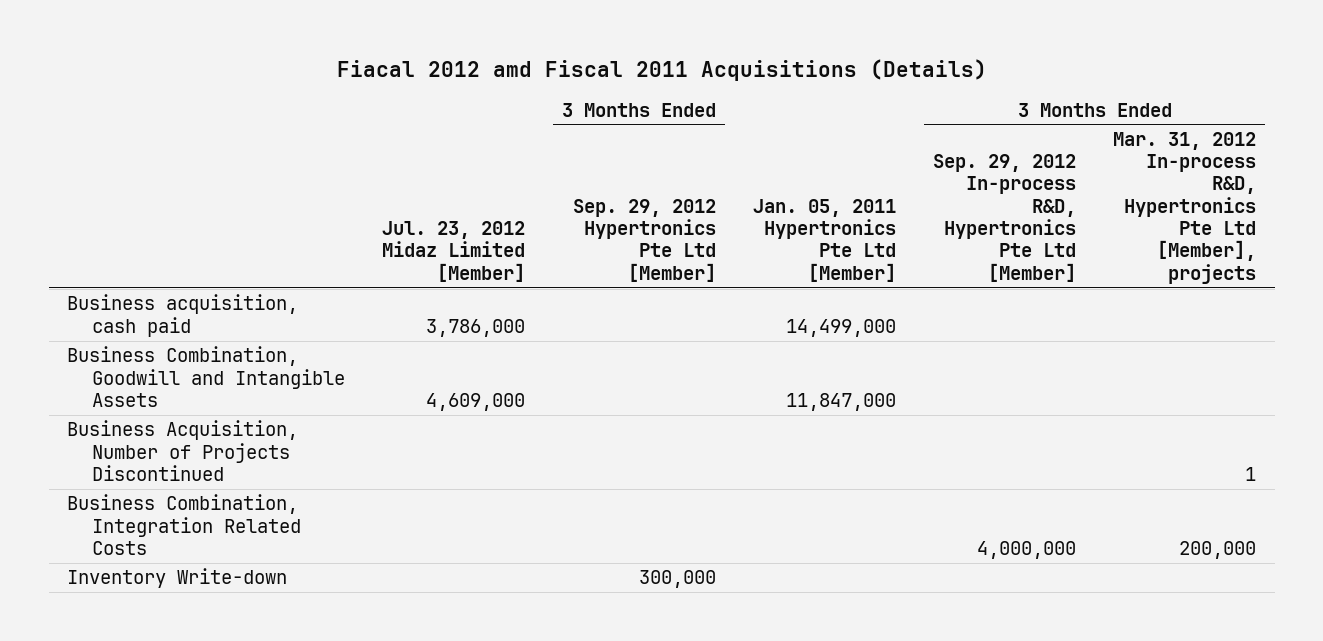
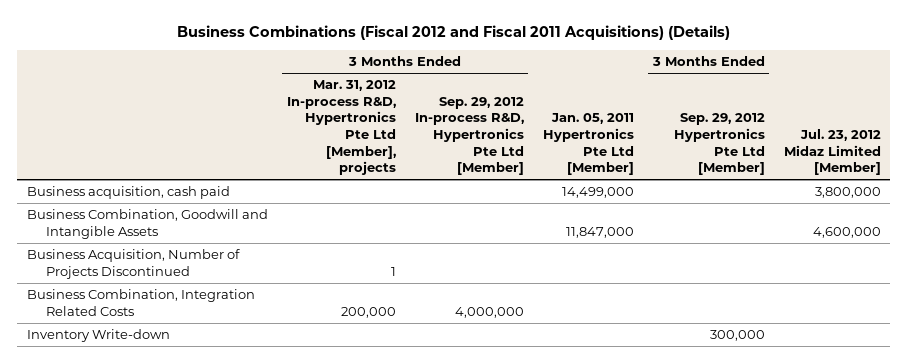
- Fiacal 2012 amd Fiscal 2011 Acquisitions (Details)
+ Business Combinations (Fiscal 2012 and Fiscal 2011 Acquisitions) (Details)
- | Jul. 23, 2012 Midaz Limited [Member] | 3 Months Ended Sep. 29, 2012 Hypertronics Pte Ltd [Member] | Jan. 05, 2011 Hypertronics Pte Ltd [Member] | 3 Months Ended Sep. 29, 2012 In-process R&D, Hypertronics Pte Ltd [Member] | 3 Months Ended Mar. 31, 2012 In-process R&D, Hypertronics Pte Ltd [Member], projects
+ | 3 Months Ended Mar. 31, 2012 In-process R&D, Hypertronics Pte Ltd [Member], projects | 3 Months Ended Sep. 29, 2012 In-process R&D, Hypertronics Pte Ltd [Member] | Jan. 05, 2011 Hypertronics Pte Ltd [Member] | 3 Months Ended Sep. 29, 2012 Hypertronics Pte Ltd [Member] | Jul. 23, 2012 Midaz Limited [Member]
- Business acquisition, cash paid | 3,786,000 | | 14,499,000 | |
- Business Combination, Goodwill and Intangible Assets | 4,609,000 | | 11,847,000 | |
+ Business acquisition, cash paid | | | 14,499,000 | | 3,800,000
+ Business Combination, Goodwill and Intangible Assets | | | 11,847,000 | | 4,600,000

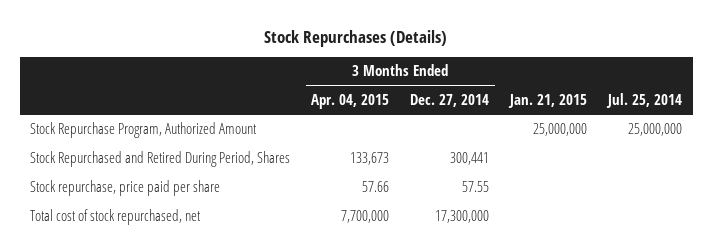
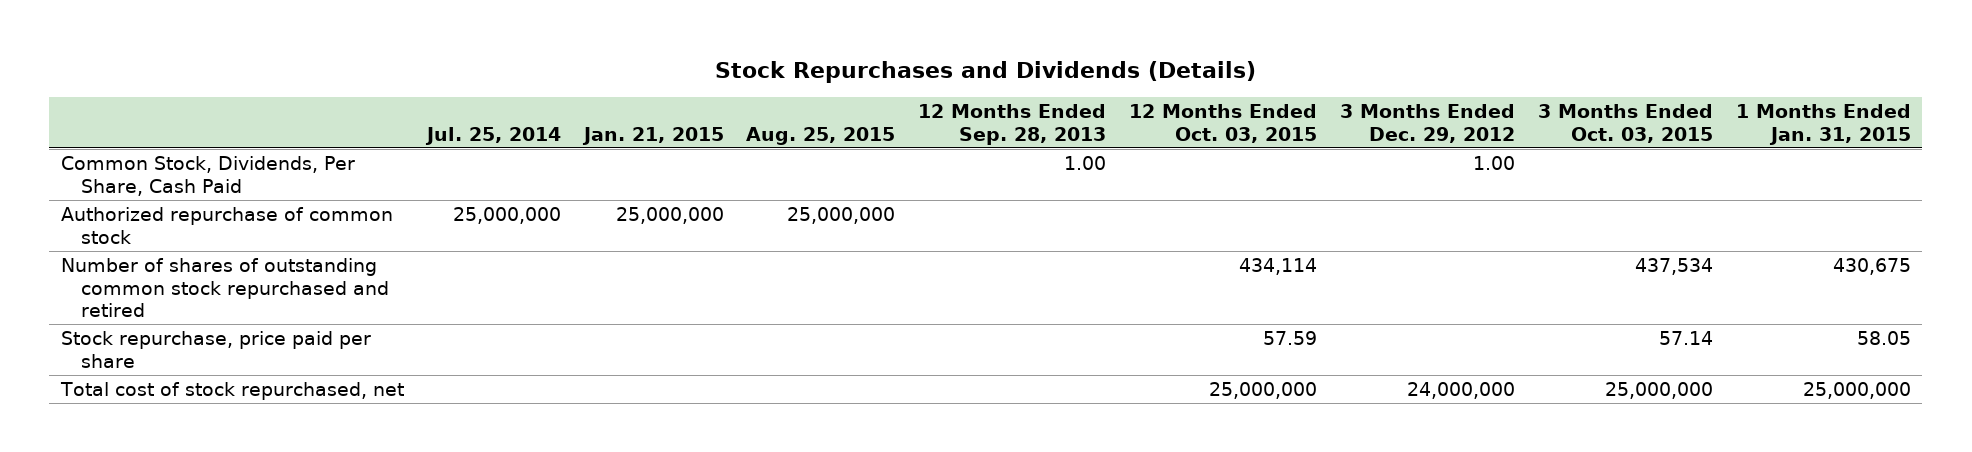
- Stock Repurchases (Details)
+ Stock Repurchases and Dividends (Details)
- | 3 Months Ended Apr. 04, 2015 | 3 Months Ended Dec. 27, 2014 | Jan. 21, 2015 | Jul. 25, 2014
+ | Jul. 25, 2014 | Jan. 21, 2015 | Aug. 25, 2015 | 12 Months Ended Sep. 28, 2013 | 12 Months Ended Oct. 03, 2015 | 3 Months Ended Dec. 29, 2012 | 3 Months Ended Oct. 03, 2015 | 1 Months Ended Jan. 31, 2015
- Stock Repurchase Program, Authorized Amount | | | 25,000,000 | 25,000,000
- Stock Repurchased and Retired During Period, Shares | 133,673 | 300,441 | |
+ Common Stock, Dividends, Per Share, Cash Paid | | | | 1.00 | | 1.00 | |
+ Authorized repurchase of common stock | 25,000,000 | 25,000,000 | 25,000,000 | | | | |
+ Number of shares of outstanding common stock repurchased and retired | | | | | 434,114 | | 437,534 | 430,675

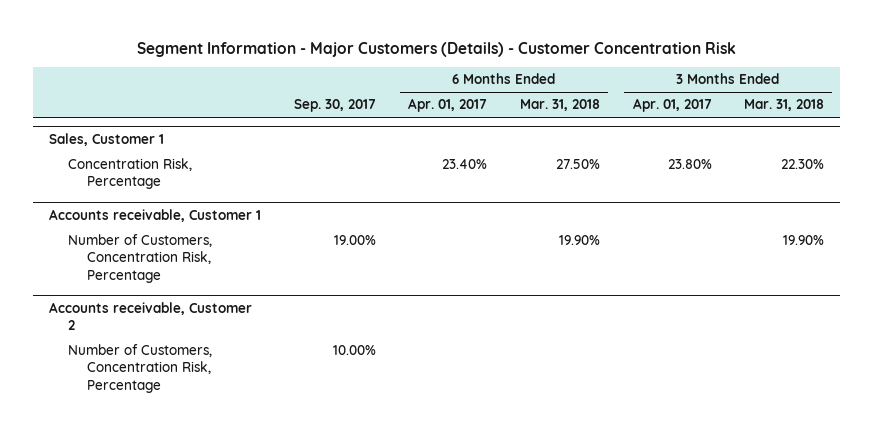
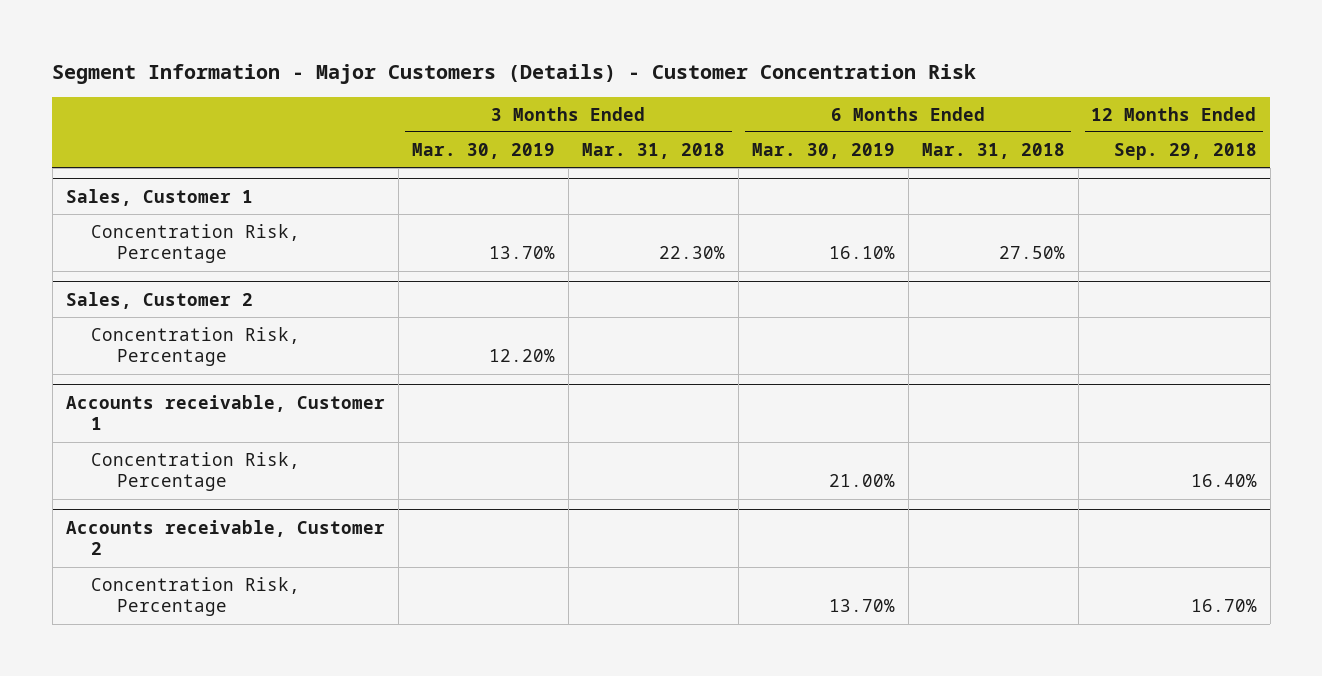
- | Sep. 30, 2017 | 6 Months Ended Apr. 01, 2017 | 6 Months Ended Mar. 31, 2018 | 3 Months Ended Apr. 01, 2017 | 3 Months Ended Mar. 31, 2018
+ | 3 Months Ended Mar. 30, 2019 | 3 Months Ended Mar. 31, 2018 | 6 Months Ended Mar. 30, 2019 | 6 Months Ended Mar. 31, 2018 | 12 Months Ended Sep. 29, 2018
+ Sales, Customer 2
+ Concentration Risk, Percentage | 12.20% | | | |
@ Accounts receivable, Customer 1
- Number of Customers, Concentration Risk, Percentage | 19.00% | | 19.90% | | 19.90%
+ Concentration Risk, Percentage | | | 21.00% | | 16.40%
@ Accounts receivable, Customer 2
- Number of Customers, Concentration Risk, Percentage | 10.00% | | | |
+ Concentration Risk, Percentage | | | 13.70% | | 16.70%

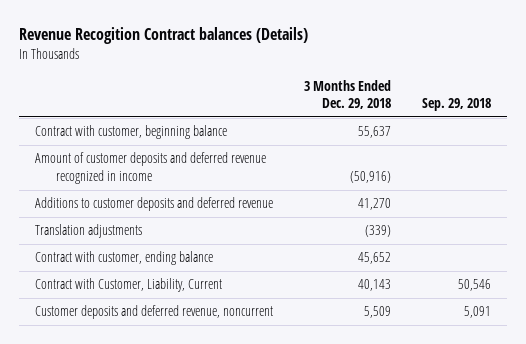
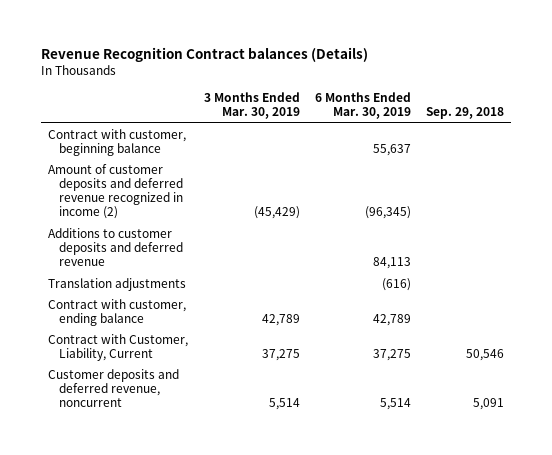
- Revenue Recogition Contract balances (Details)
+ Revenue Recognition Contract balances (Details)
- | 3 Months Ended Dec. 29, 2018 | Sep. 29, 2018
+ | 3 Months Ended Mar. 30, 2019 | 6 Months Ended Mar. 30, 2019 | Sep. 29, 2018
- Amount of customer deposits and deferred revenue recognized in income | (50,916) |
+ Amount of customer deposits and deferred revenue recognized in income (2) | (45,429) | (96,345) |

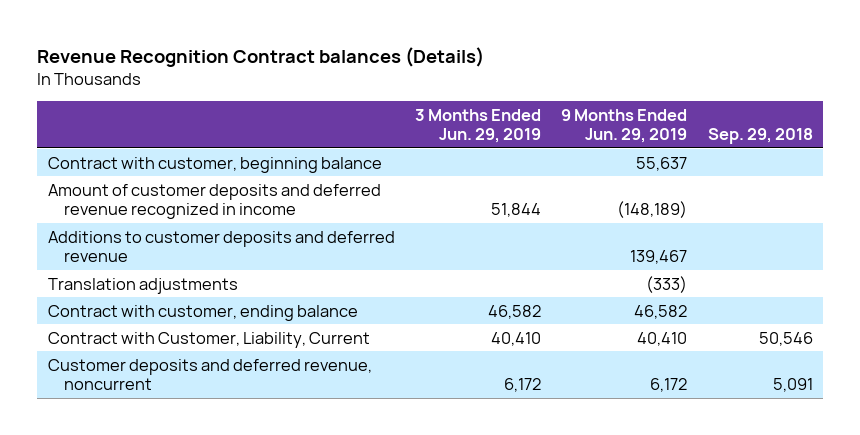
- | 3 Months Ended Mar. 30, 2019 | 6 Months Ended Mar. 30, 2019 | Sep. 29, 2018
+ | 3 Months Ended Jun. 29, 2019 | 9 Months Ended Jun. 29, 2019 | Sep. 29, 2018
- Amount of customer deposits and deferred revenue recognized in income (2) | (45,429) | (96,345) |
+ Amount of customer deposits and deferred revenue recognized in income | 51,844 | (148,189) |

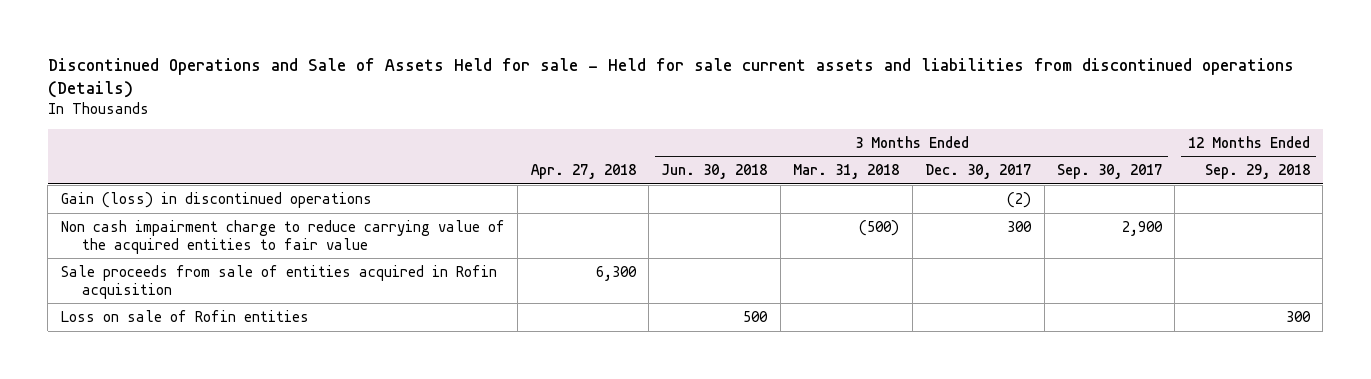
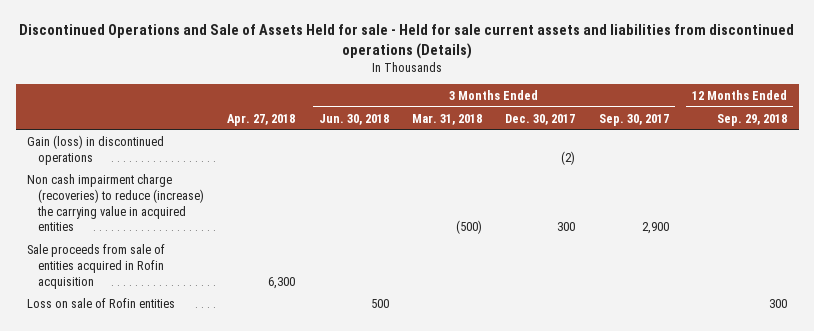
- Non cash impairment charge to reduce carrying value of the acquired entities to fair value | | | (500) | 300 | 2,900 |
+ Non cash impairment charge (recoveries) to reduce (increase) the carrying value in acquired entities | | | (500) | 300 | 2,900 |

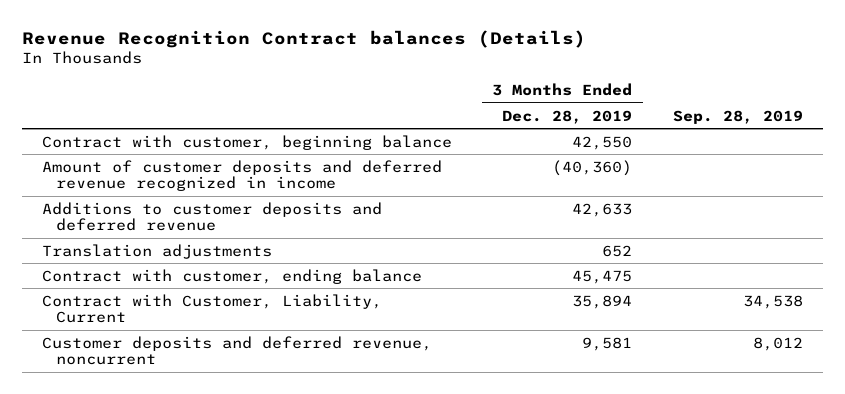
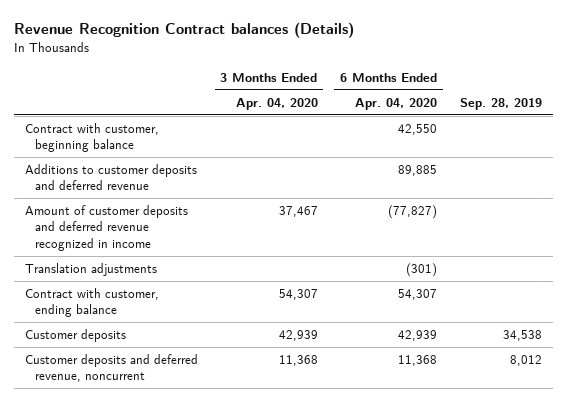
- | 3 Months Ended Dec. 28, 2019 | Sep. 28, 2019
+ | 3 Months Ended Apr. 04, 2020 | 6 Months Ended Apr. 04, 2020 | Sep. 28, 2019
moved down: Amount of customer deposits and deferred revenue recognized in income | 37,467 | (77,827) |
- Contract with Customer, Liability, Current | 35,894 | 34,538
+ Customer deposits | 42,939 | 42,939 | 34,538

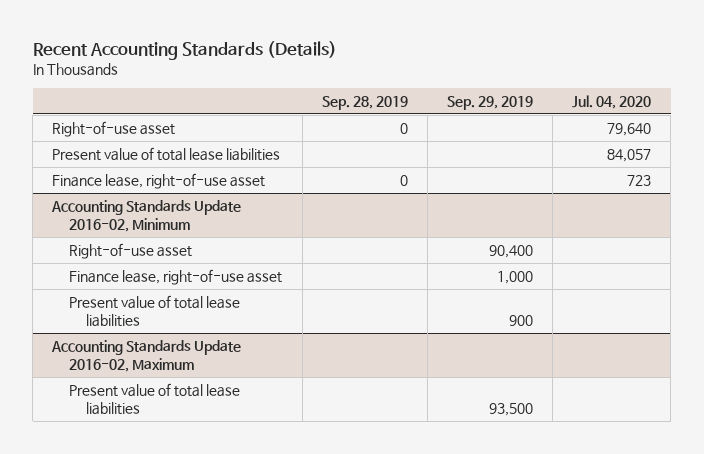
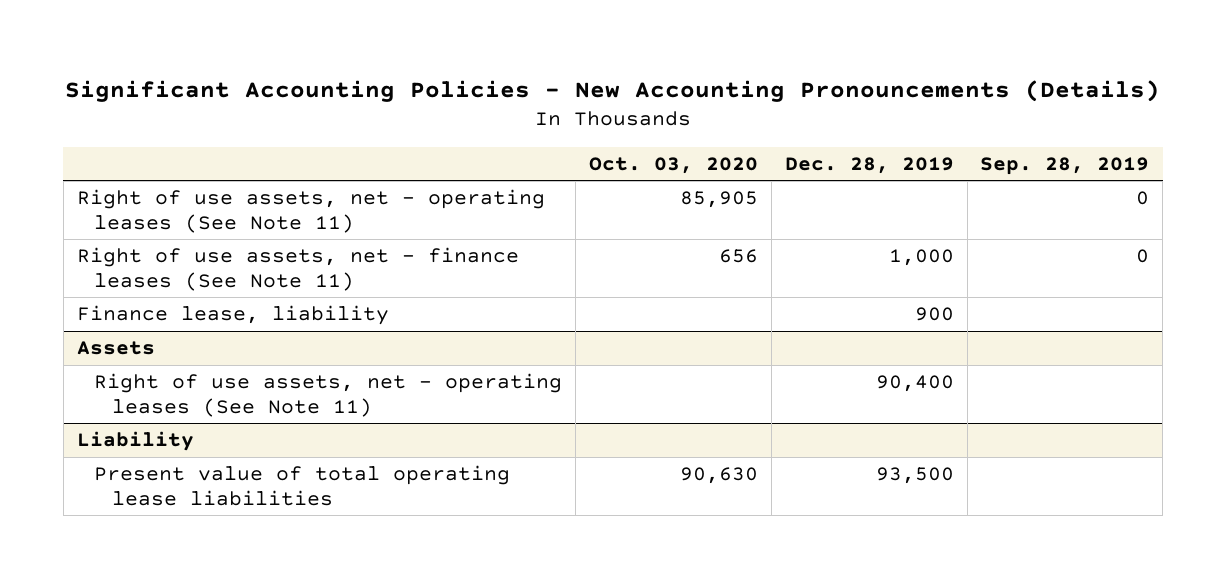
- Recent Accounting Standards (Details)
+ Significant Accounting Policies - New Accounting Pronouncements (Details)
- | Sep. 28, 2019 | Sep. 29, 2019 | Jul. 04, 2020
+ | Oct. 03, 2020 | Dec. 28, 2019 | Sep. 28, 2019
- Right-of-use asset | 0 | | 79,640
- Present value of total lease liabilities | | | 84,057
- Finance lease, right-of-use asset | 0 | | 723
- Accounting Standards Update 2016-02, Minimum
- Right-of-use asset | | 90,400 |
- Finance lease, right-of-use asset | | 1,000 |
- Present value of total lease liabilities | | 900 |
- Accounting Standards Update 2016-02, Maximum
- Present value of total lease liabilities | | 93,500 |
+ Right of use assets, net - operating leases (See Note 11) | 85,905 | | 0
+ Right of use assets, net - finance leases (See Note 11) | 656 | 1,000 | 0
+ Finance lease, liability | | 900 |
+ Assets
+ Right of use assets, net - operating leases (See Note 11) | | 90,400 |
+ Liability
+ Present value of total operating lease liabilities | 90,630 | 93,500 |

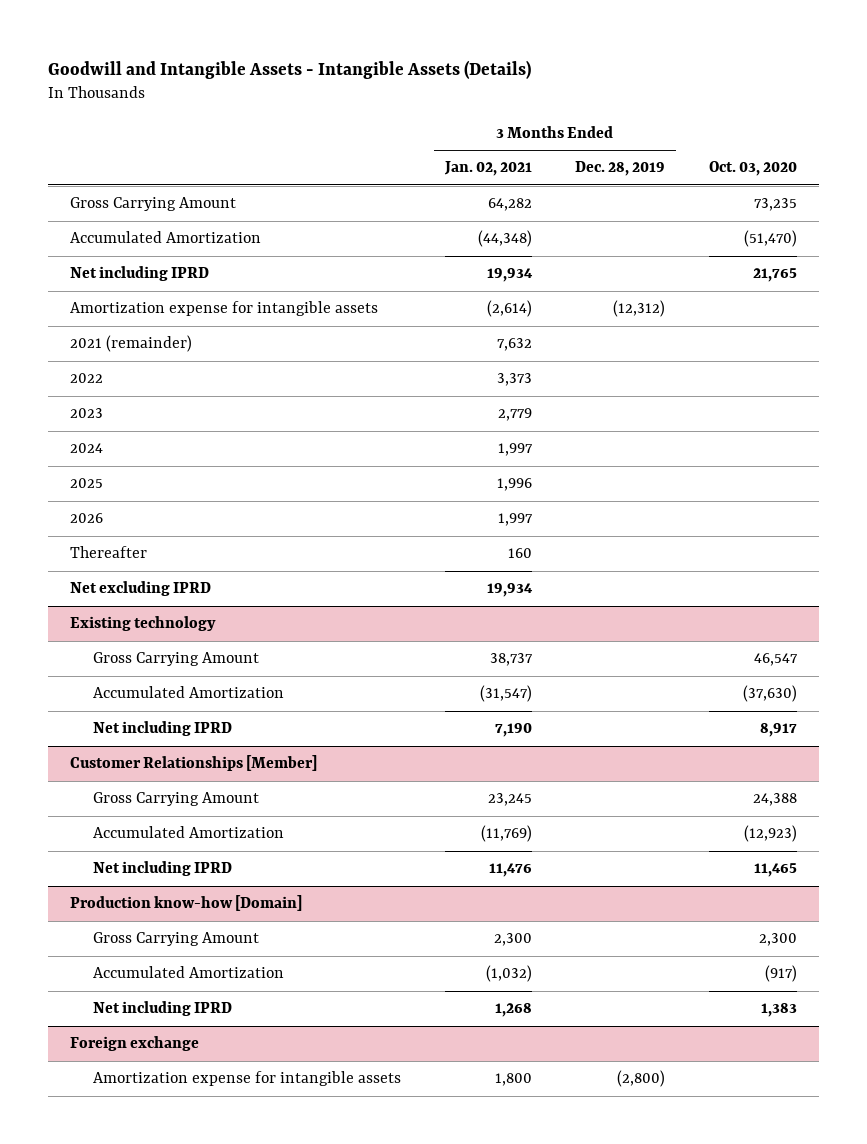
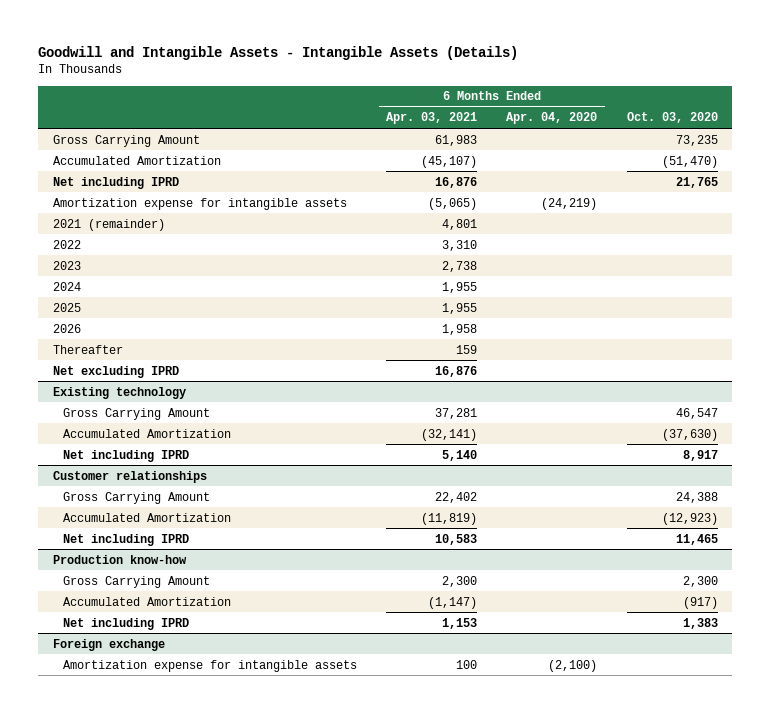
- | 3 Months Ended Jan. 02, 2021 | 3 Months Ended Dec. 28, 2019 | Oct. 03, 2020
+ | 6 Months Ended Apr. 03, 2021 | 6 Months Ended Apr. 04, 2020 | Oct. 03, 2020
- Customer Relationships [Member]
+ Customer relationships
- Production know-how [Domain]
+ Production know-how

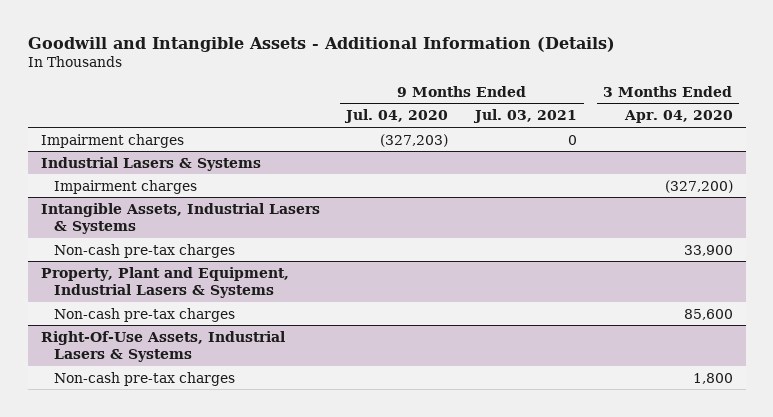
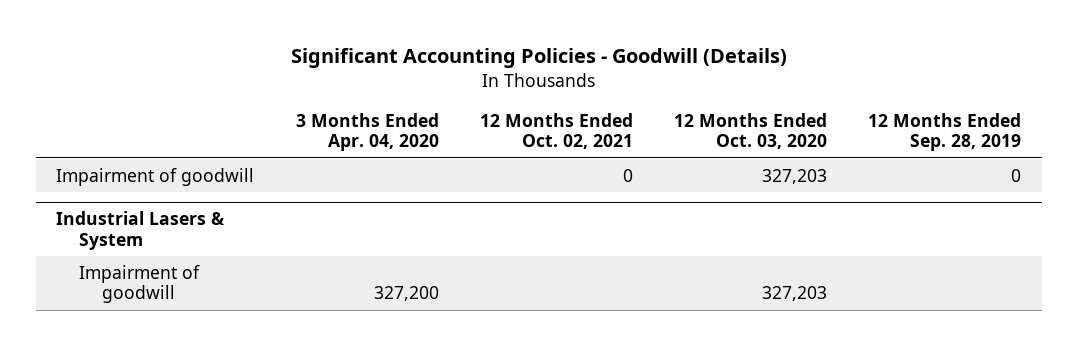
- Goodwill and Intangible Assets - Additional Information (Details)
+ Significant Accounting Policies - Goodwill (Details)
- | 9 Months Ended Jul. 04, 2020 | 9 Months Ended Jul. 03, 2021 | 3 Months Ended Apr. 04, 2020
+ | 3 Months Ended Apr. 04, 2020 | 12 Months Ended Oct. 02, 2021 | 12 Months Ended Oct. 03, 2020 | 12 Months Ended Sep. 28, 2019
- Impairment charges | (327,203) | 0 |
- Industrial Lasers & Systems
- Impairment charges | | | (327,200)
- Intangible Assets, Industrial Lasers & Systems
- Non-cash pre-tax charges | | | 33,900
- Property, Plant and Equipment, Industrial Lasers & Systems
- Non-cash pre-tax charges | | | 85,600
- Right-Of-Use Assets, Industrial Lasers & Systems
- Non-cash pre-tax charges | | | 1,800
+ Impairment of goodwill | | 0 | 327,203 | 0
+ Industrial Lasers & System
+ Impairment of goodwill | 327,200 | | 327,203 |

